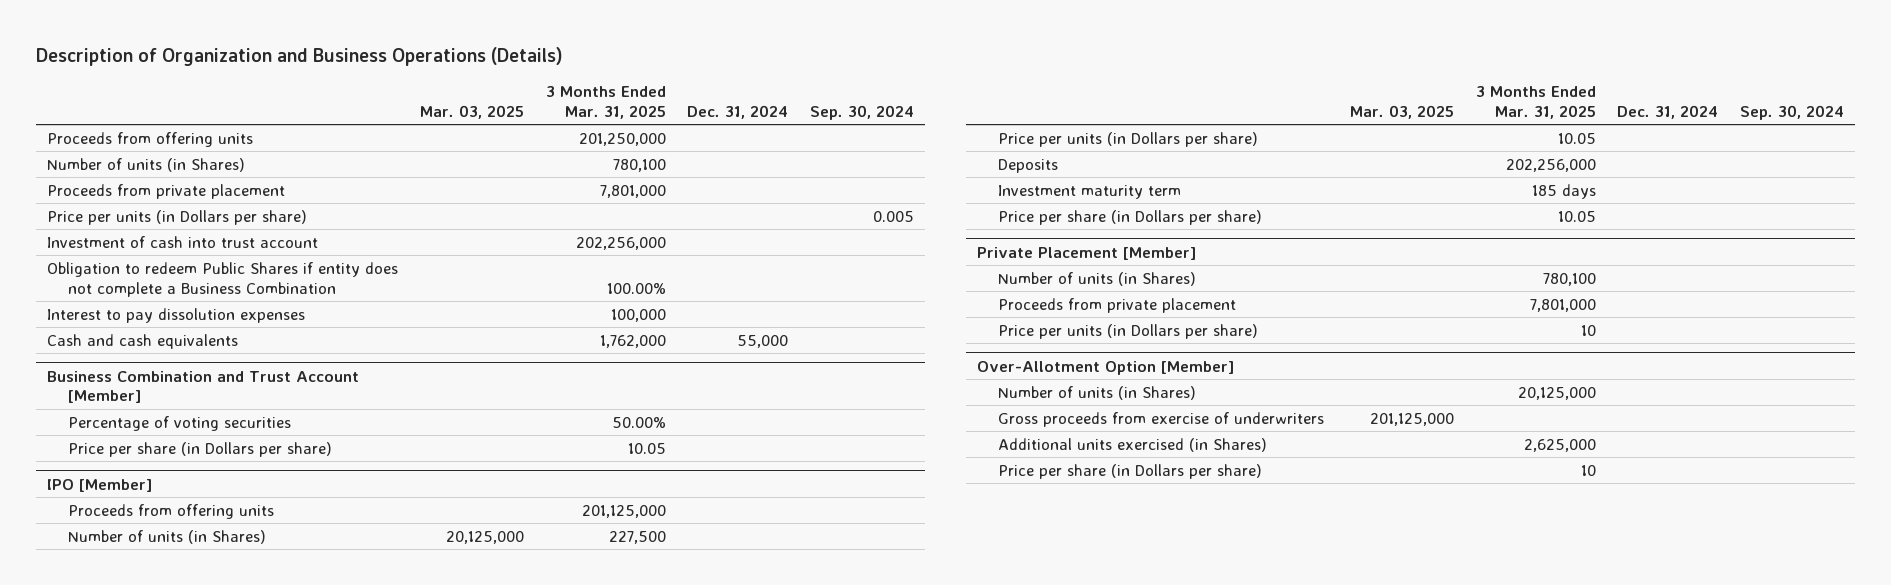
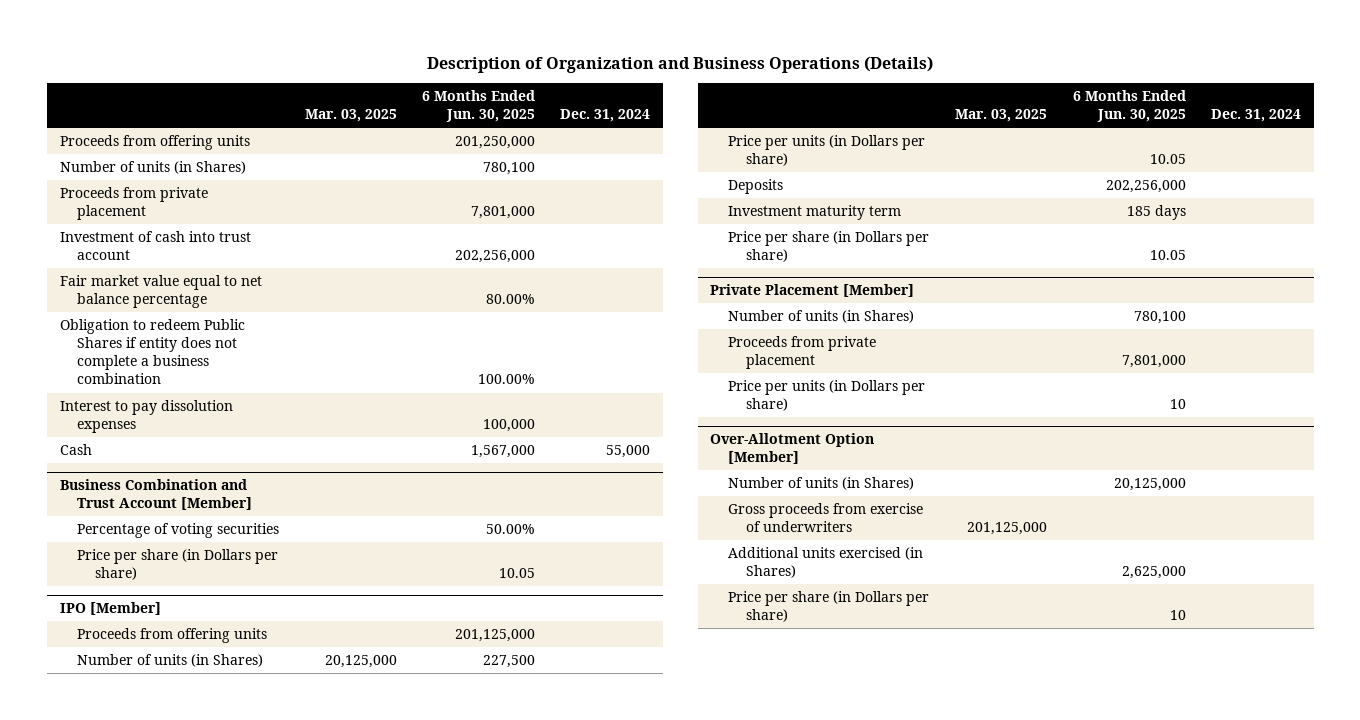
- | Mar. 03, 2025 | 3 Months Ended Mar. 31, 2025 | Dec. 31, 2024 | Sep. 30, 2024
+ | Mar. 03, 2025 | 6 Months Ended Jun. 30, 2025 | Dec. 31, 2024
- Price per units (in Dollars per share) | | | | 0.005
- Obligation to redeem Public Shares if entity does not complete a Business Combination | | 100.00% | |
+ Fair market value equal to net balance percentage | | 80.00% |
+ Obligation to redeem Public Shares if entity does not complete a business combination | | 100.00% |
- Cash and cash equivalents | | 1,762,000 | 55,000 |
+ Cash | | 1,567,000 | 55,000

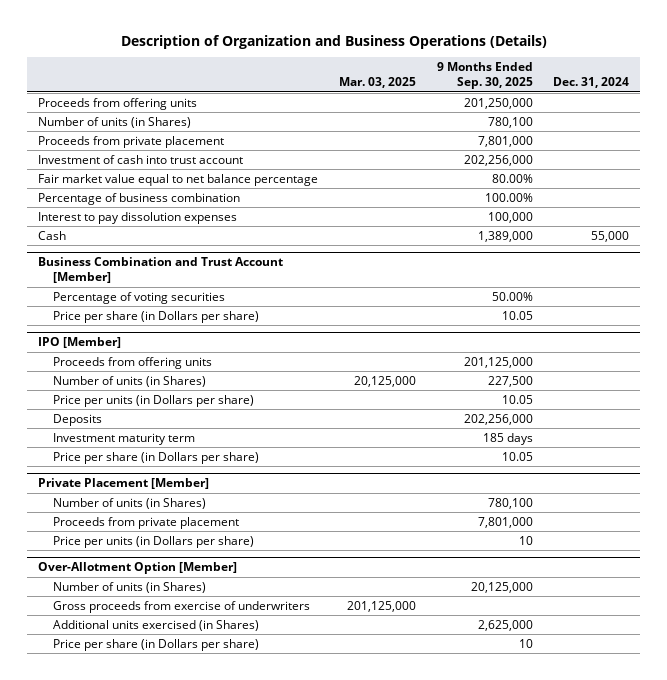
- | Mar. 03, 2025 | 6 Months Ended Jun. 30, 2025 | Dec. 31, 2024
+ | Mar. 03, 2025 | 9 Months Ended Sep. 30, 2025 | Dec. 31, 2024
- Obligation to redeem Public Shares if entity does not complete a business combination | | 100.00% |
+ Percentage of business combination | | 100.00% |

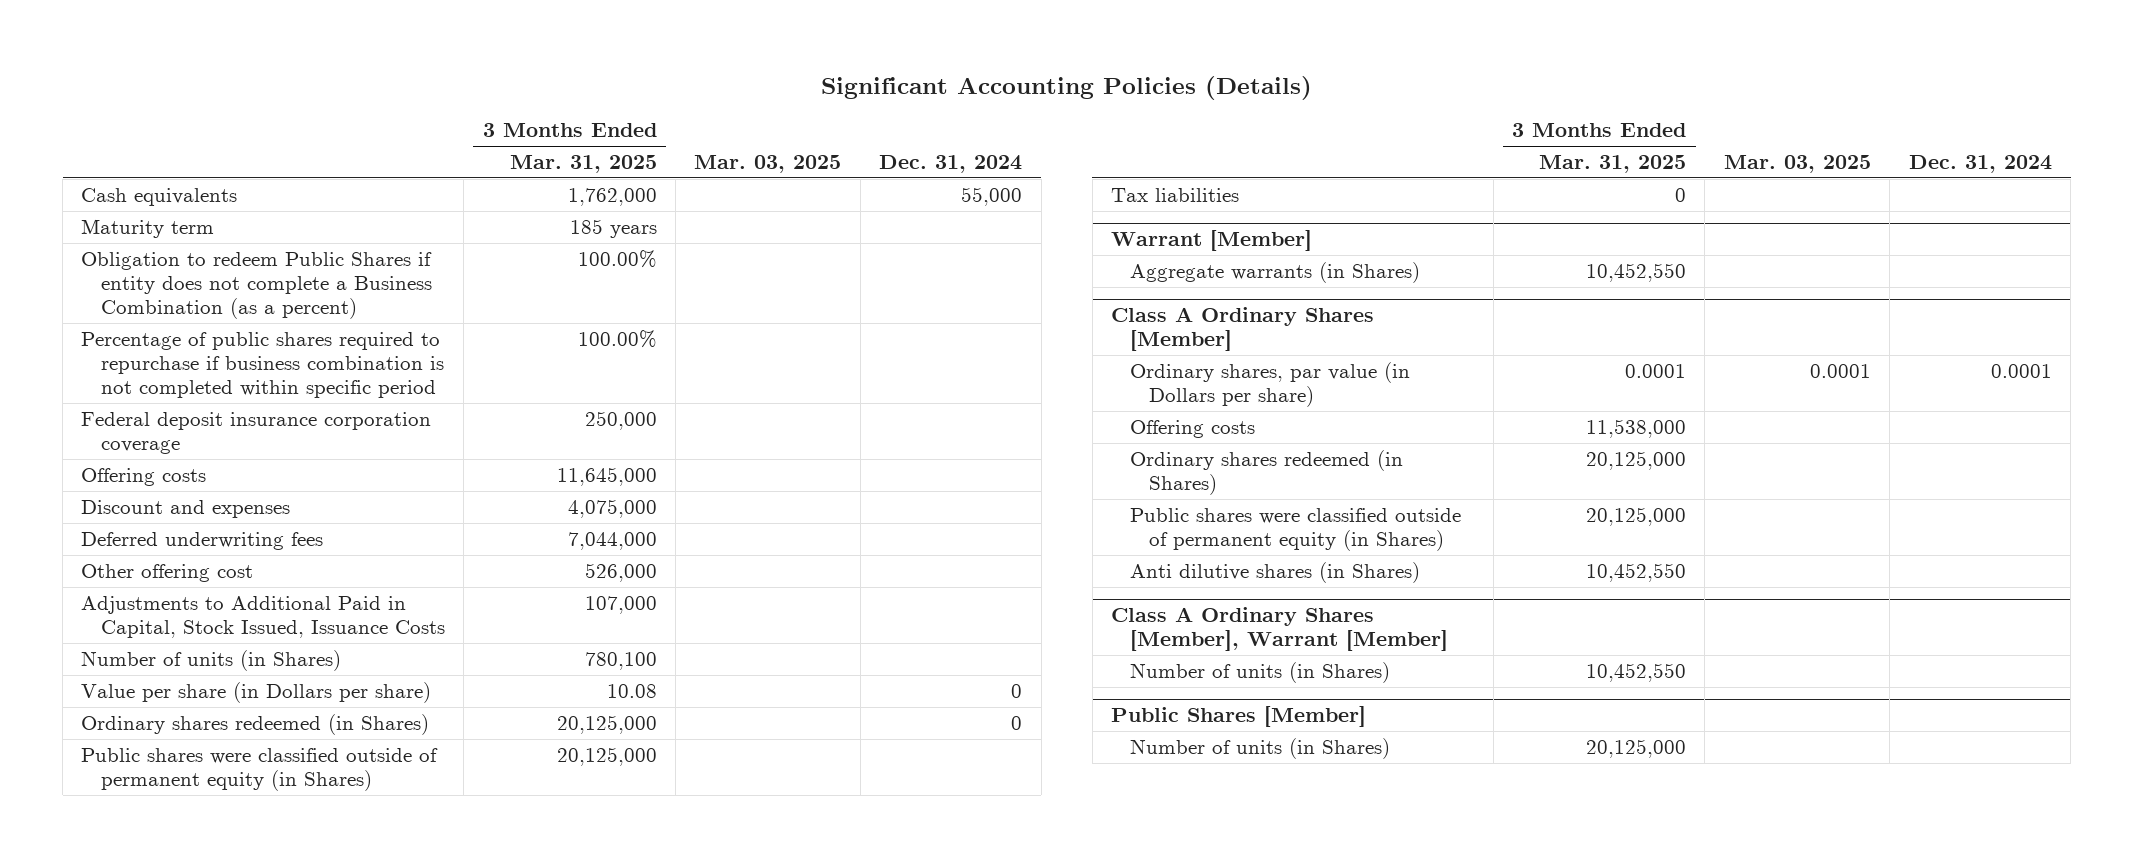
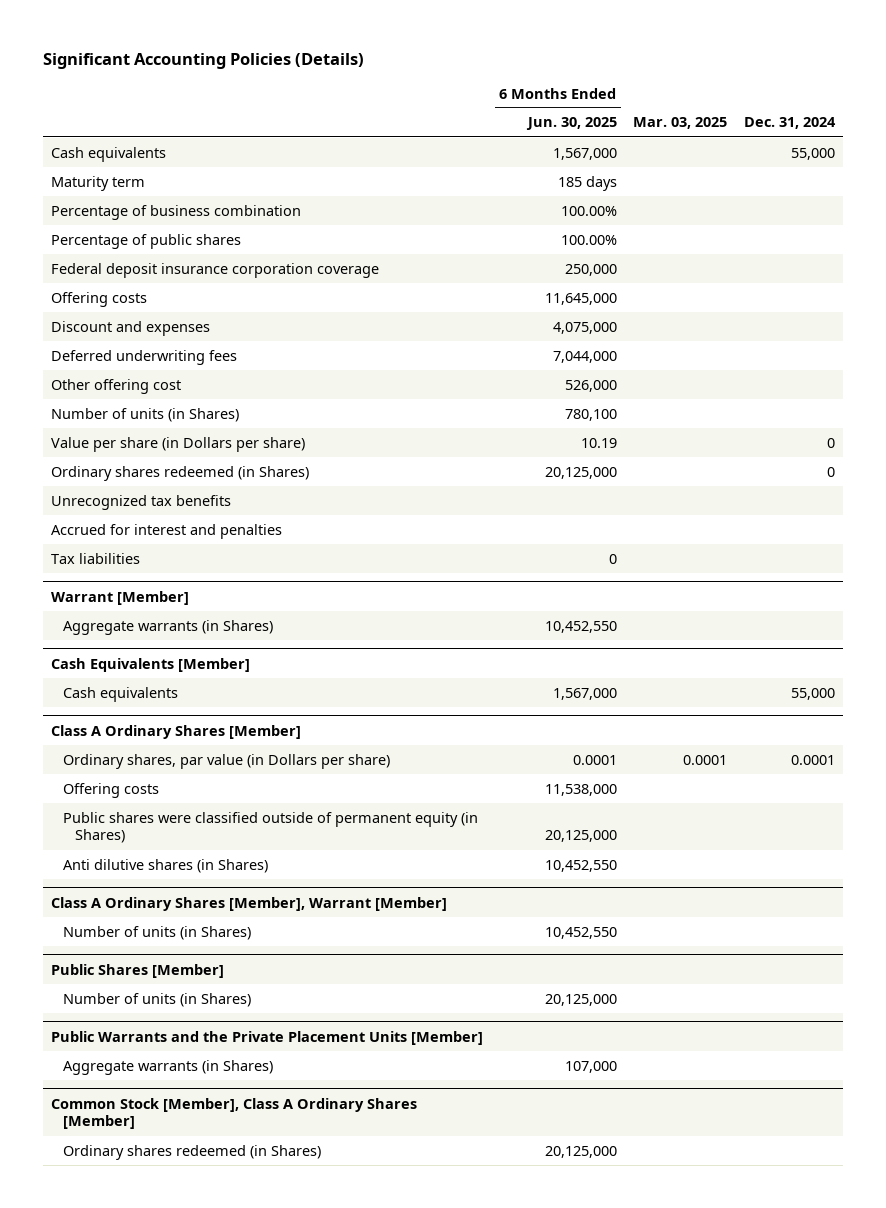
- | 3 Months Ended Mar. 31, 2025 | Mar. 03, 2025 | Dec. 31, 2024
+ | 6 Months Ended Jun. 30, 2025 | Mar. 03, 2025 | Dec. 31, 2024
- Obligation to redeem Public Shares if entity does not complete a Business Combination (as a percent) | 100.00% | |
- Percentage of public shares required to repurchase if business combination is not completed within specific period | 100.00% | |
+ Percentage of business combination | 100.00% | |
+ Percentage of public shares | 100.00% | |
- Adjustments to Additional Paid in Capital, Stock Issued, Issuance Costs | 107,000 | |
- Public shares were classified outside of permanent equity (in Shares) | 20,125,000 | |
+ Unrecognized tax benefits
+ Accrued for interest and penalties
+ Cash Equivalents [Member]
+ Cash equivalents | 1,567,000 | | 55,000
@ Class A Ordinary Shares [Member]
- Ordinary shares redeemed (in Shares) | 20,125,000 | |
+ Public Warrants and the Private Placement Units [Member]
+ Aggregate warrants (in Shares) | 107,000 | |
+ Common Stock [Member], Class A Ordinary Shares [Member]
+ Ordinary shares redeemed (in Shares) | 20,125,000 | |

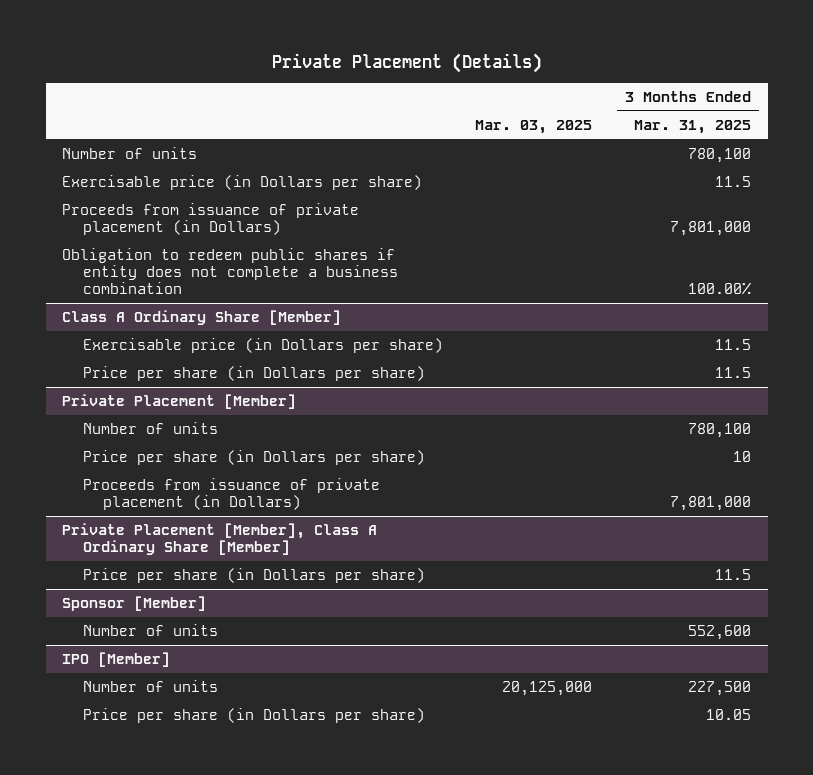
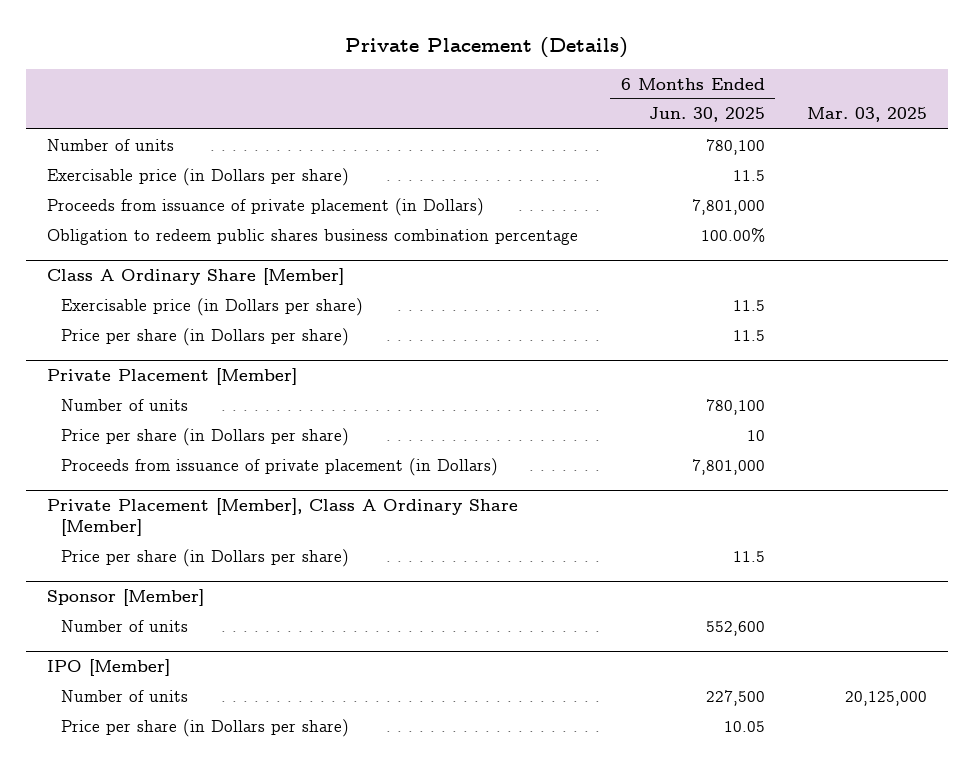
- | Mar. 03, 2025 | 3 Months Ended Mar. 31, 2025
+ | 6 Months Ended Jun. 30, 2025 | Mar. 03, 2025
- Obligation to redeem public shares if entity does not complete a business combination | | 100.00%
+ Obligation to redeem public shares business combination percentage | 100.00% |

